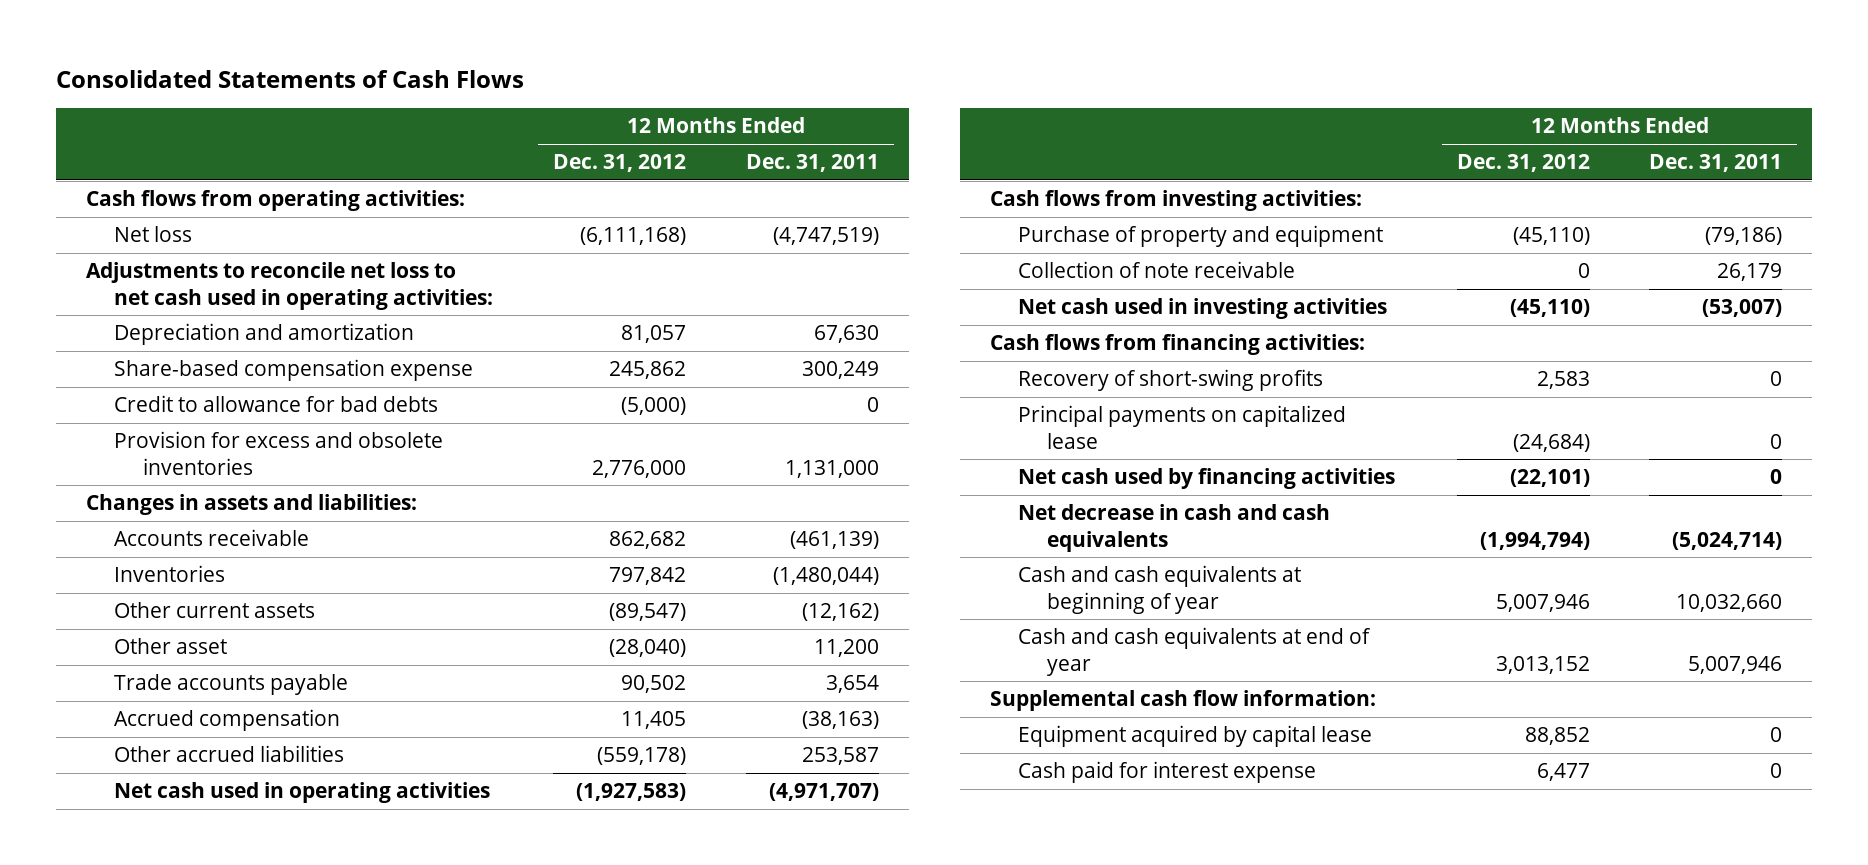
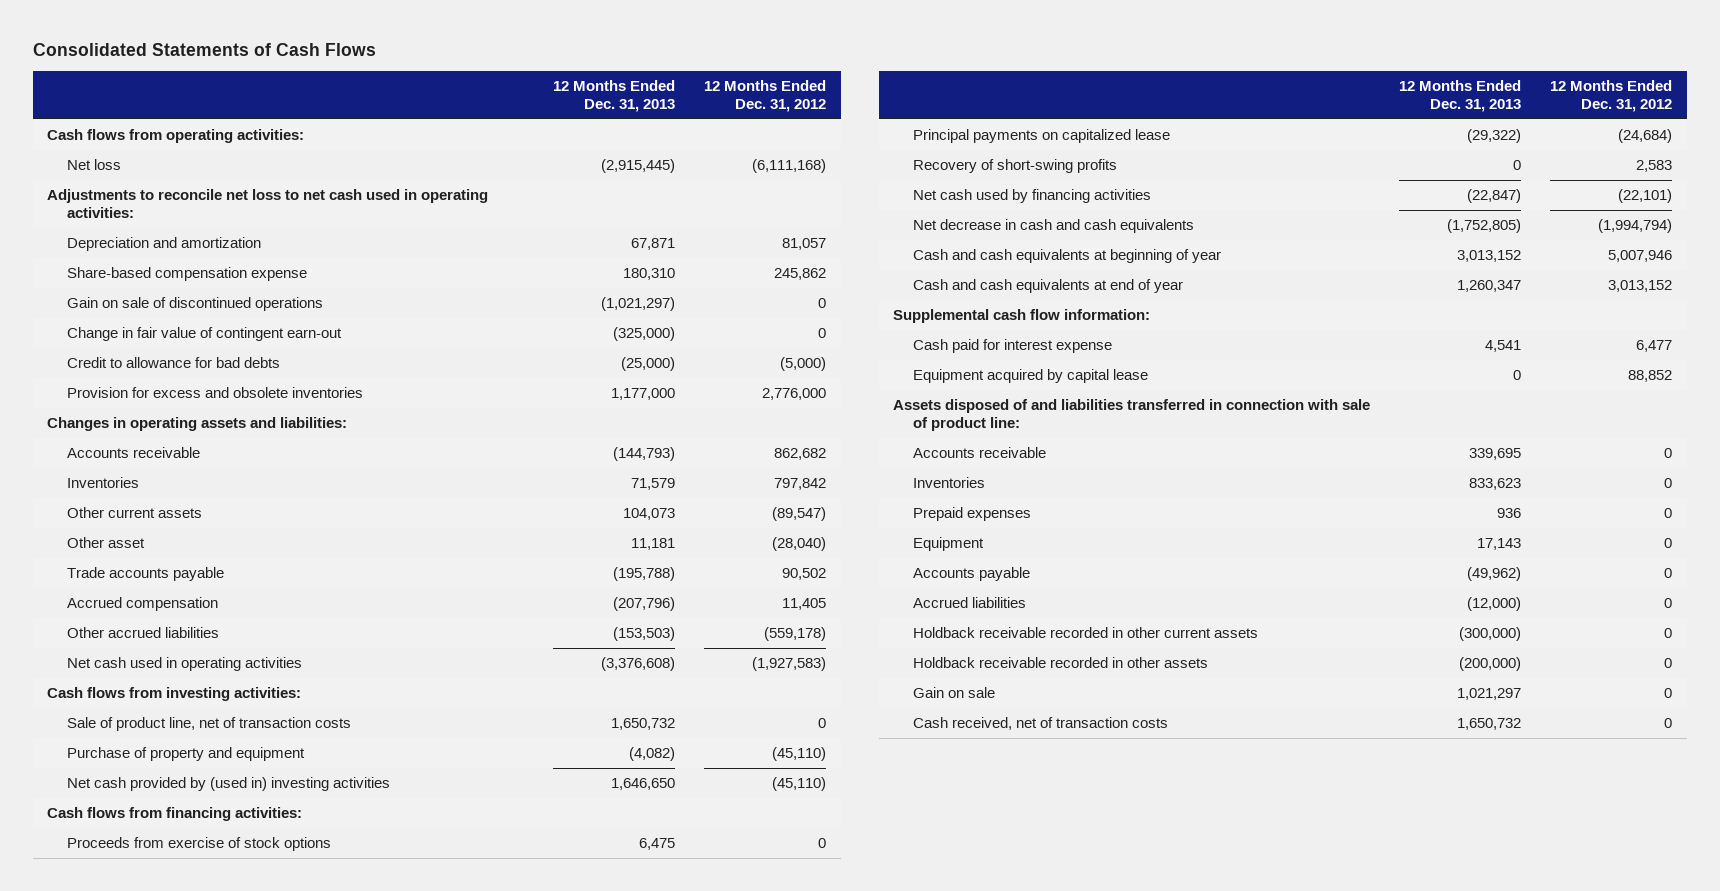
- | 12 Months Ended Dec. 31, 2012 | 12 Months Ended Dec. 31, 2011
+ | 12 Months Ended Dec. 31, 2013 | 12 Months Ended Dec. 31, 2012
+ Gain on sale of discontinued operations | (1,021,297) | 0
+ Change in fair value of contingent earn-out | (325,000) | 0
- Changes in assets and liabilities:
+ Changes in operating assets and liabilities:
+ Sale of product line, net of transaction costs | 1,650,732 | 0
- Collection of note receivable | 0 | 26,179
- Net cash used in investing activities | (45,110) | (53,007)
+ Net cash provided by (used in) investing activities | 1,646,650 | (45,110)
+ Proceeds from exercise of stock options | 6,475 | 0
moved down: Recovery of short-swing profits | 0 | 2,583
moved down: Equipment acquired by capital lease | 0 | 88,852
+ Assets disposed of and liabilities transferred in connection with sale of product line:
+ Accounts receivable | 339,695 | 0
+ Inventories | 833,623 | 0
+ Prepaid expenses | 936 | 0
+ Equipment | 17,143 | 0
+ Accounts payable | (49,962) | 0
+ Accrued liabilities | (12,000) | 0
+ Holdback receivable recorded in other current assets | (300,000) | 0
+ Holdback receivable recorded in other assets | (200,000) | 0
+ Gain on sale | 1,021,297 | 0
+ Cash received, net of transaction costs | 1,650,732 | 0

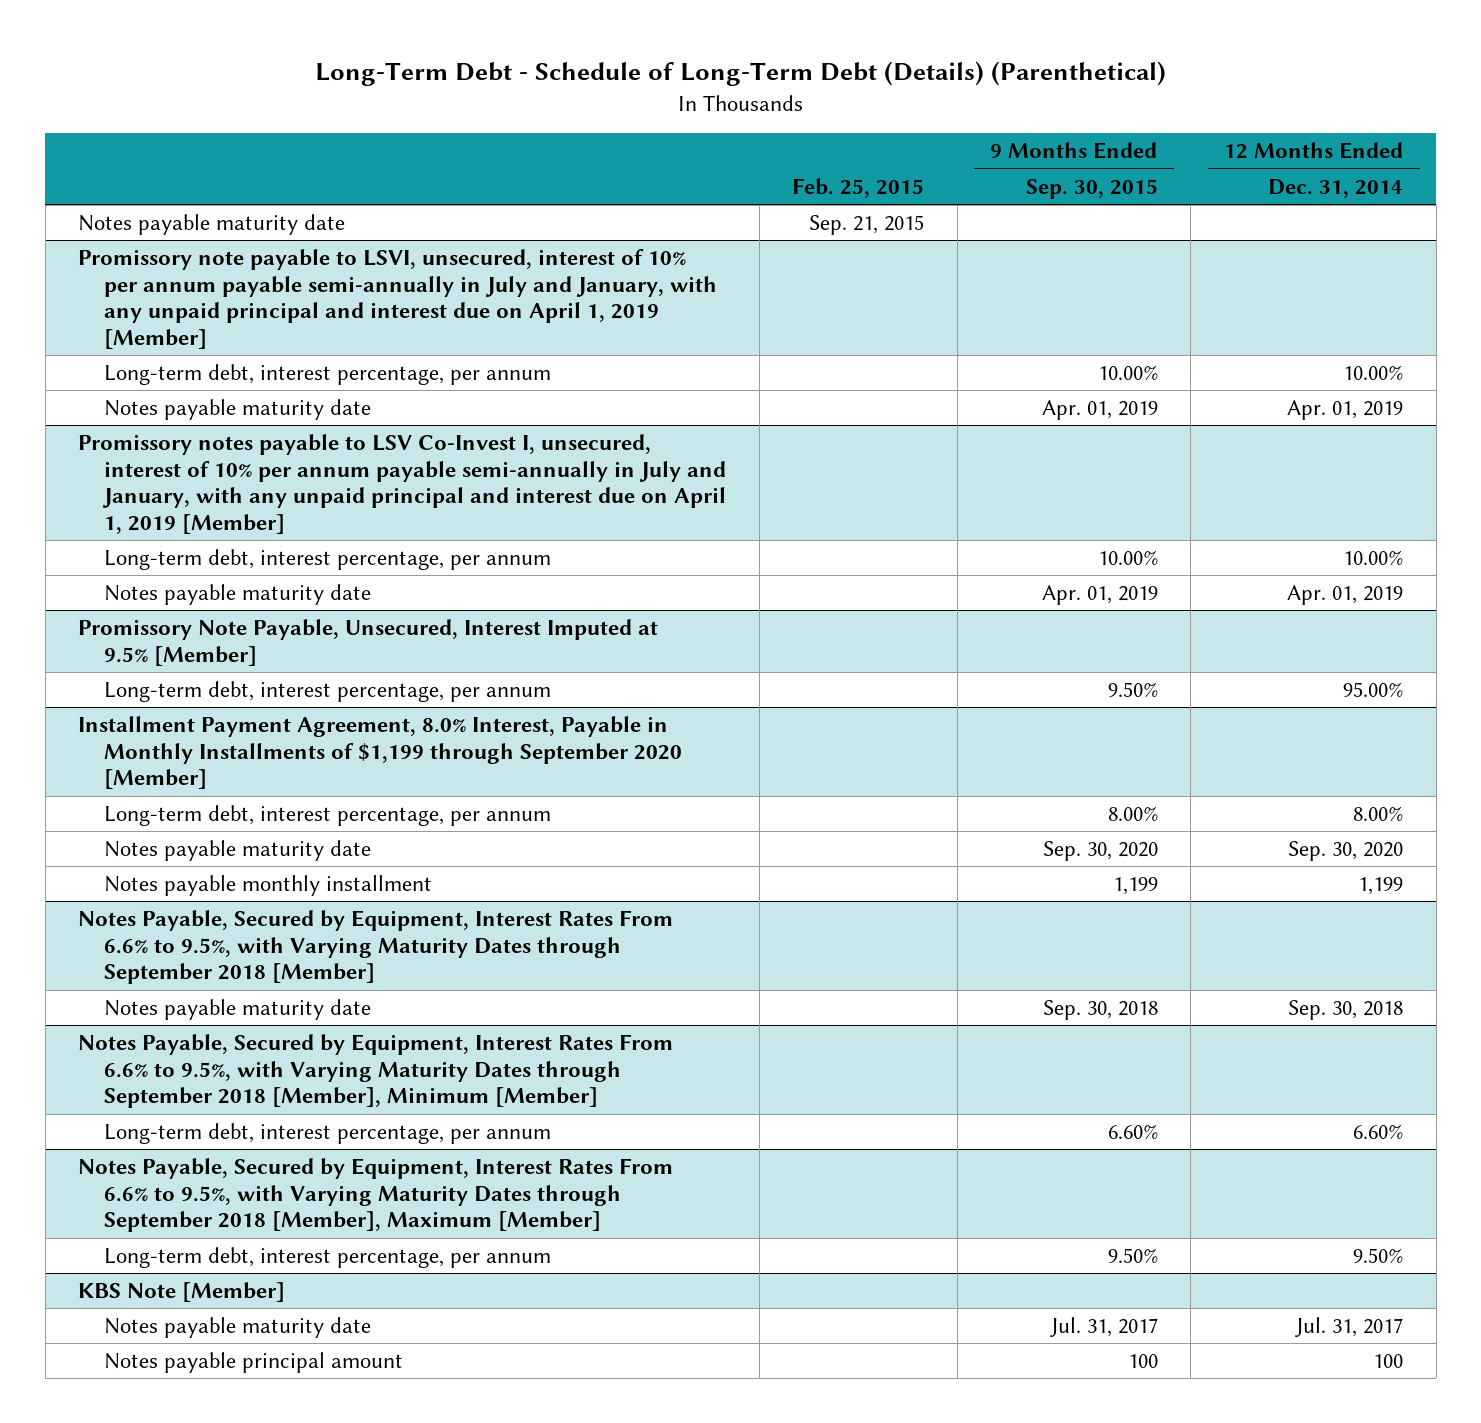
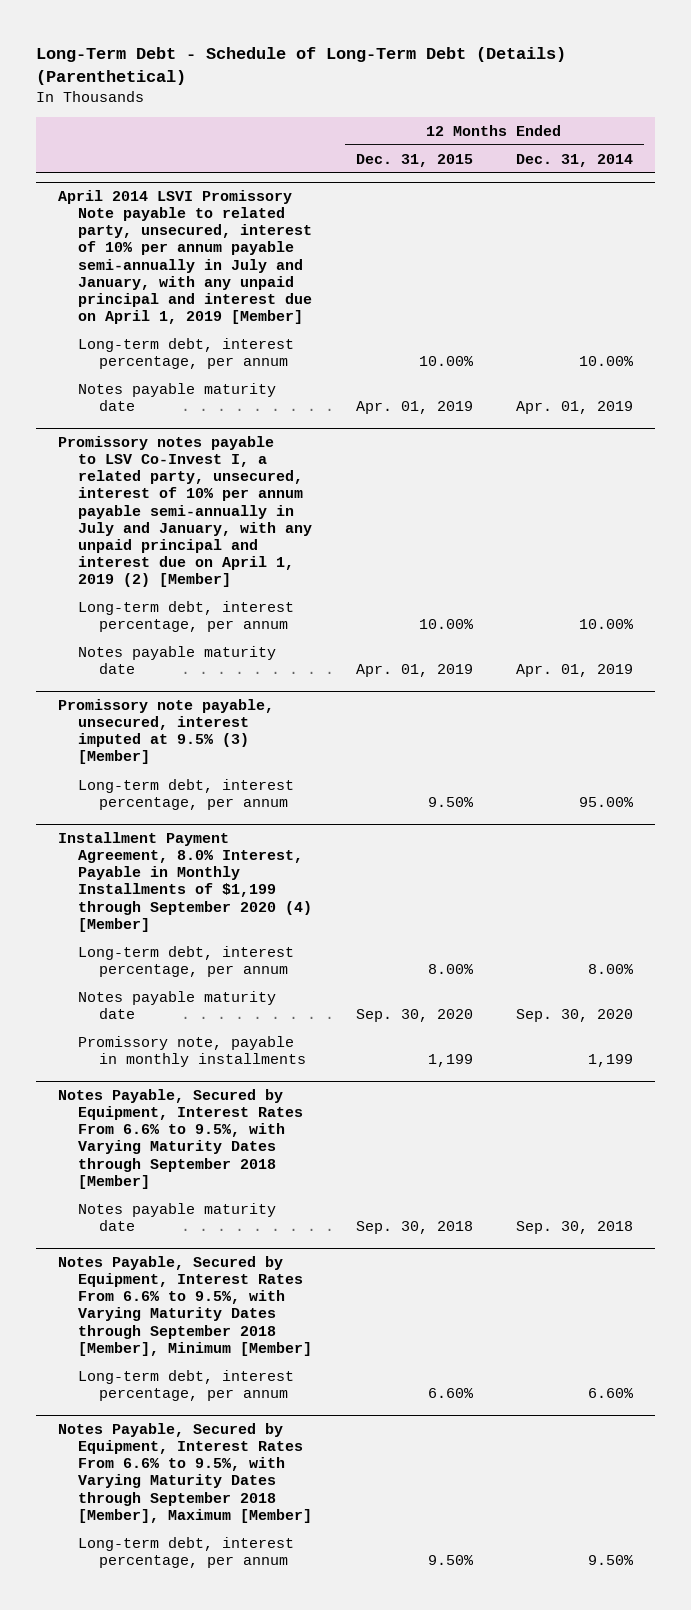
- | Feb. 25, 2015 | 9 Months Ended Sep. 30, 2015 | 12 Months Ended Dec. 31, 2014
+ | 12 Months Ended Dec. 31, 2015 | 12 Months Ended Dec. 31, 2014
- Notes payable maturity date | Sep. 21, 2015 | |
- Promissory note payable to LSVI, unsecured, interest of 10% per annum payable semi-annually in July and January, with any unpaid principal and interest due on April 1, 2019 [Member]
+ April 2014 LSVI Promissory Note payable to related party, unsecured, interest of 10% per annum payable semi-annually in July and January, with any unpaid principal and interest due on April 1, 2019 [Member]
- Promissory notes payable to LSV Co-Invest I, unsecured, interest of 10% per annum payable semi-annually in July and January, with any unpaid principal and interest due on April 1, 2019 [Member]
+ Promissory notes payable to LSV Co-Invest I, a related party, unsecured, interest of 10% per annum payable semi-annually in July and January, with any unpaid principal and interest due on April 1, 2019 (2) [Member]
- Promissory Note Payable, Unsecured, Interest Imputed at 9.5% [Member]
+ Promissory note payable, unsecured, interest imputed at 9.5% (3) [Member]
- Installment Payment Agreement, 8.0% Interest, Payable in Monthly Installments of $1,199 through September 2020 [Member]
+ Installment Payment Agreement, 8.0% Interest, Payable in Monthly Installments of $1,199 through September 2020 (4) [Member]
- Notes payable monthly installment | | 1,199 | 1,199
+ Promissory note, payable in monthly installments | 1,199 | 1,199
- KBS Note [Member]
- Notes payable maturity date | | Jul. 31, 2017 | Jul. 31, 2017
- Notes payable principal amount | | 100 | 100

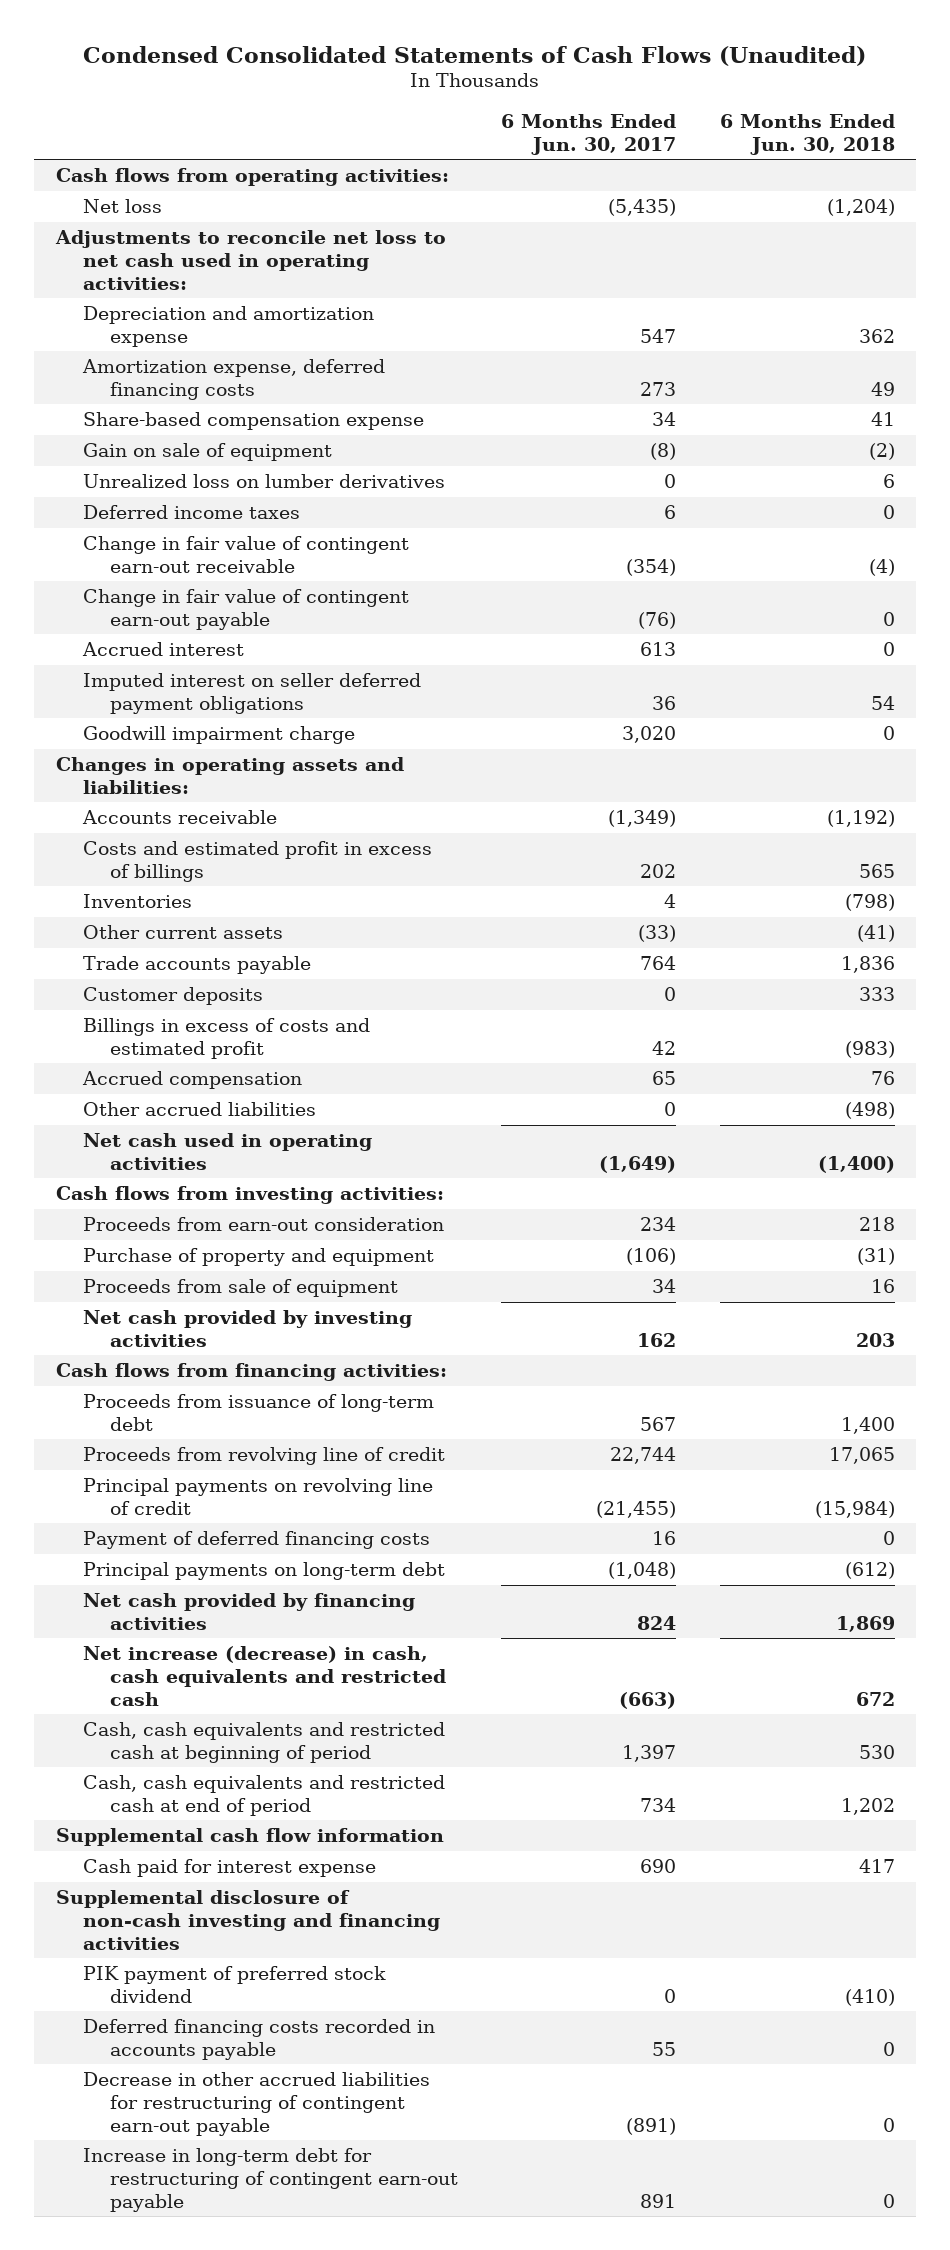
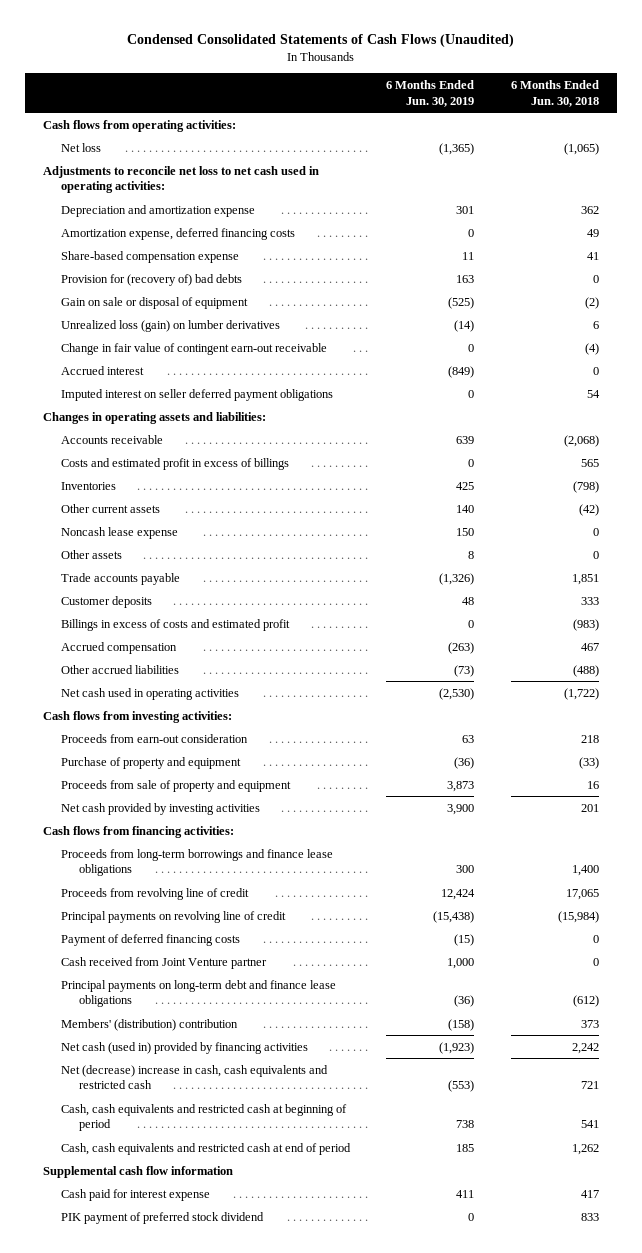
- | 6 Months Ended Jun. 30, 2017 | 6 Months Ended Jun. 30, 2018
+ | 6 Months Ended Jun. 30, 2019 | 6 Months Ended Jun. 30, 2018
- Net loss | (5,435) | (1,204)
+ Net loss | (1,365) | (1,065)
- Gain on sale of equipment | (8) | (2)
- Unrealized loss on lumber derivatives | 0 | 6
- Deferred income taxes | 6 | 0
+ Provision for (recovery of) bad debts | 163 | 0
+ Gain on sale or disposal of equipment | (525) | (2)
+ Unrealized loss (gain) on lumber derivatives | (14) | 6
- Change in fair value of contingent earn-out payable | (76) | 0
- Goodwill impairment charge | 3,020 | 0
- Accounts receivable | (1,349) | (1,192)
+ Accounts receivable | 639 | (2,068)
- Other current assets | (33) | (41)
- Trade accounts payable | 764 | 1,836
+ Other current assets | 140 | (42)
+ Noncash lease expense | 150 | 0
+ Other assets | 8 | 0
+ Trade accounts payable | (1,326) | 1,851
- Accrued compensation | 65 | 76
- Other accrued liabilities | 0 | (498)
- Net cash used in operating activities | (1,649) | (1,400)
+ Accrued compensation | (263) | 467
+ Other accrued liabilities | (73) | (488)
+ Net cash used in operating activities | (2,530) | (1,722)
- Purchase of property and equipment | (106) | (31)
- Proceeds from sale of equipment | 34 | 16
- Net cash provided by investing activities | 162 | 203
+ Purchase of property and equipment | (36) | (33)
+ Proceeds from sale of property and equipment | 3,873 | 16
+ Net cash provided by investing activities | 3,900 | 201
- Proceeds from issuance of long-term debt | 567 | 1,400
+ Proceeds from long-term borrowings and finance lease obligations | 300 | 1,400
- Principal payments on long-term debt | (1,048) | (612)
- Net cash provided by financing activities | 824 | 1,869
- Net increase (decrease) in cash, cash equivalents and restricted cash | (663) | 672
- Cash, cash equivalents and restricted cash at beginning of period | 1,397 | 530
- Cash, cash equivalents and restricted cash at end of period | 734 | 1,202
+ Cash received from Joint Venture partner | 1,000 | 0
+ Principal payments on long-term debt and finance lease obligations | (36) | (612)
+ Members' (distribution) contribution | (158) | 373
+ Net cash (used in) provided by financing activities | (1,923) | 2,242
+ Net (decrease) increase in cash, cash equivalents and restricted cash | (553) | 721
+ Cash, cash equivalents and restricted cash at beginning of period | 738 | 541
+ Cash, cash equivalents and restricted cash at end of period | 185 | 1,262
- Supplemental disclosure of non-cash investing and financing activities
- PIK payment of preferred stock dividend | 0 | (410)
- Deferred financing costs recorded in accounts payable | 55 | 0
- Decrease in other accrued liabilities for restructuring of contingent earn-out payable | (891) | 0
- Increase in long-term debt for restructuring of contingent earn-out payable | 891 | 0
+ PIK payment of preferred stock dividend | 0 | 833

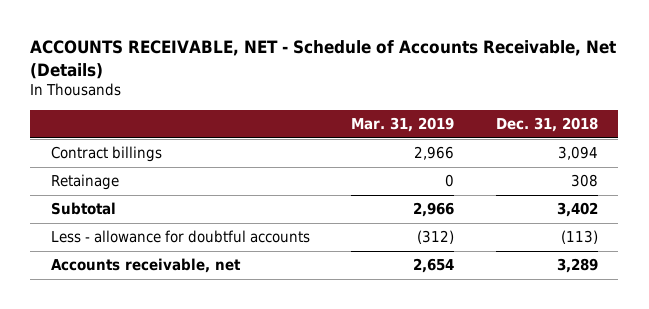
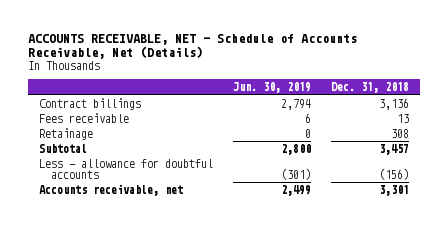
- | Mar. 31, 2019 | Dec. 31, 2018
+ | Jun. 30, 2019 | Dec. 31, 2018
- Contract billings | 2,966 | 3,094
+ Contract billings | 2,794 | 3,136
+ Fees receivable | 6 | 13
- Subtotal | 2,966 | 3,402
- Less - allowance for doubtful accounts | (312) | (113)
- Accounts receivable, net | 2,654 | 3,289
+ Subtotal | 2,800 | 3,457
+ Less - allowance for doubtful accounts | (301) | (156)
+ Accounts receivable, net | 2,499 | 3,301

